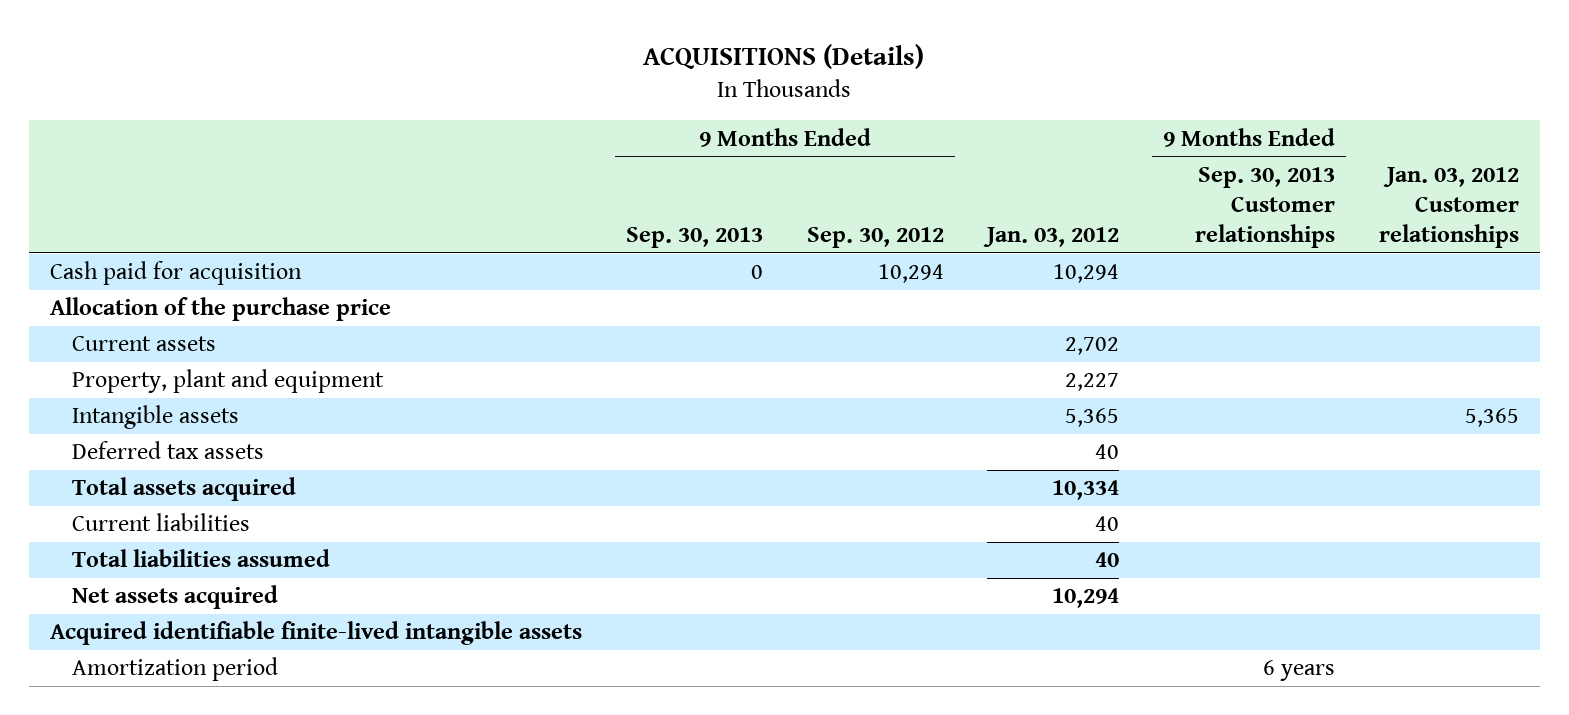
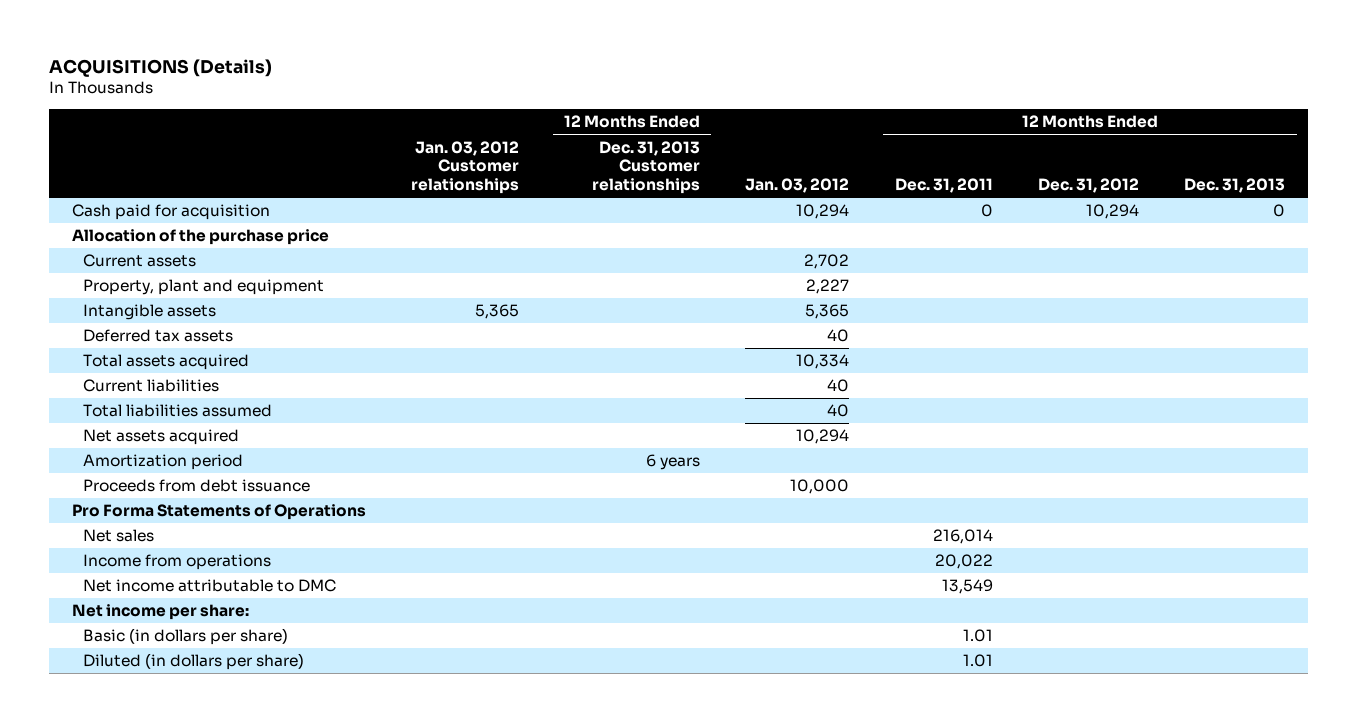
- | 9 Months Ended Sep. 30, 2013 | 9 Months Ended Sep. 30, 2012 | Jan. 03, 2012 | 9 Months Ended Sep. 30, 2013 Customer relationships | Jan. 03, 2012 Customer relationships
+ | Jan. 03, 2012 Customer relationships | 12 Months Ended Dec. 31, 2013 Customer relationships | Jan. 03, 2012 | 12 Months Ended Dec. 31, 2011 | 12 Months Ended Dec. 31, 2012 | 12 Months Ended Dec. 31, 2013
- Acquired identifiable finite-lived intangible assets
+ Proceeds from debt issuance | | | 10,000 | | |
+ Pro Forma Statements of Operations
+ Net sales | | | | 216,014 | |
+ Income from operations | | | | 20,022 | |
+ Net income attributable to DMC | | | | 13,549 | |
+ Net income per share:
+ Basic (in dollars per share) | | | | 1.01 | |
+ Diluted (in dollars per share) | | | | 1.01 | |

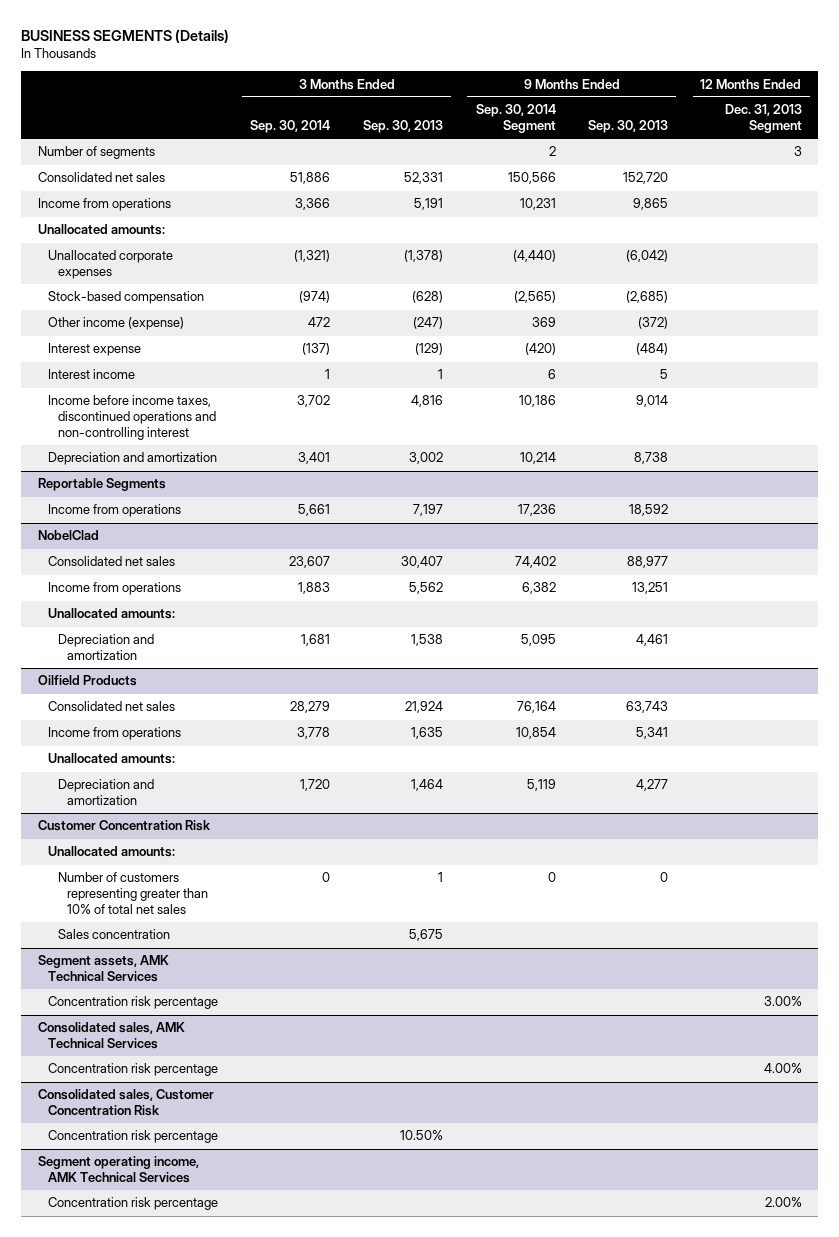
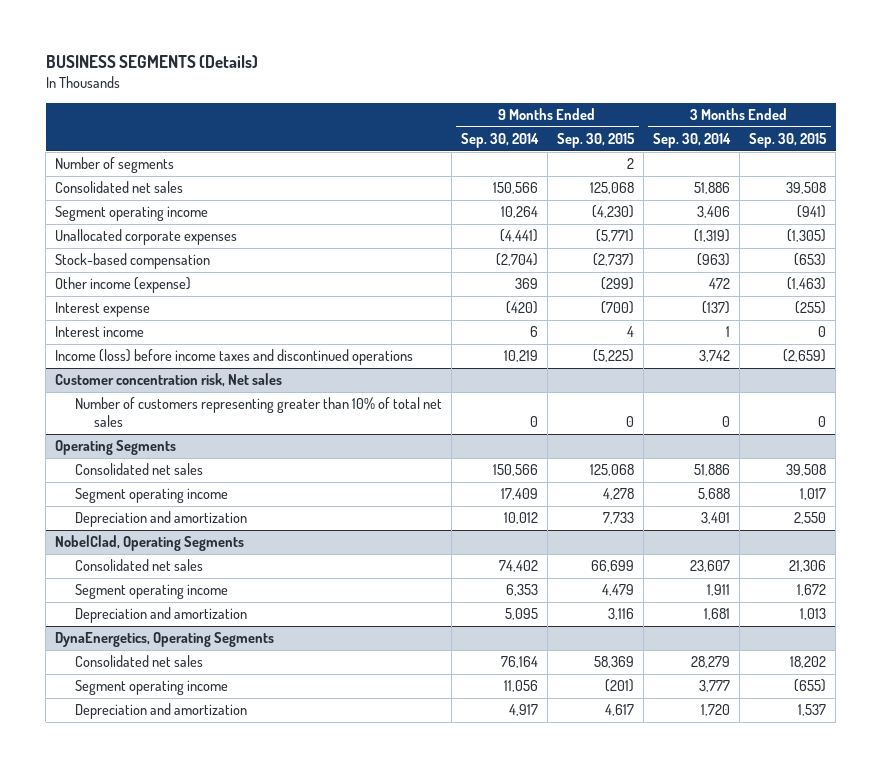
- | 3 Months Ended Sep. 30, 2014 | 3 Months Ended Sep. 30, 2013 | 9 Months Ended Sep. 30, 2014 Segment | 9 Months Ended Sep. 30, 2013 | 12 Months Ended Dec. 31, 2013 Segment
+ | 9 Months Ended Sep. 30, 2014 | 9 Months Ended Sep. 30, 2015 | 3 Months Ended Sep. 30, 2014 | 3 Months Ended Sep. 30, 2015
- Income from operations | 3,366 | 5,191 | 10,231 | 9,865 |
- Unallocated amounts:
- Unallocated corporate expenses | (1,321) | (1,378) | (4,440) | (6,042) |
- Stock-based compensation | (974) | (628) | (2,565) | (2,685) |
+ Segment operating income | 10,264 | (4,230) | 3,406 | (941)
+ Unallocated corporate expenses | (4,441) | (5,771) | (1,319) | (1,305)
+ Stock-based compensation | (2,704) | (2,737) | (963) | (653)
- Income before income taxes, discontinued operations and non-controlling interest | 3,702 | 4,816 | 10,186 | 9,014 |
+ Income (loss) before income taxes and discontinued operations | 10,219 | (5,225) | 3,742 | (2,659)
+ Customer concentration risk, Net sales
+ Number of customers representing greater than 10% of total net sales | 0 | 0 | 0 | 0
+ Operating Segments
+ Consolidated net sales | 150,566 | 125,068 | 51,886 | 39,508
+ Segment operating income | 17,409 | 4,278 | 5,688 | 1,017
- Reportable Segments
- Income from operations | 5,661 | 7,197 | 17,236 | 18,592 |
- NobelClad
+ NobelClad, Operating Segments
- Income from operations | 1,883 | 5,562 | 6,382 | 13,251 |
- Unallocated amounts:
+ Segment operating income | 6,353 | 4,479 | 1,911 | 1,672
- Oilfield Products
+ DynaEnergetics, Operating Segments
- Income from operations | 3,778 | 1,635 | 10,854 | 5,341 |
- Unallocated amounts:
+ Segment operating income | 11,056 | (201) | 3,777 | (655)
- Customer Concentration Risk
- Unallocated amounts:
- Number of customers representing greater than 10% of total net sales | 0 | 1 | 0 | 0 |
- Sales concentration | | 5,675 | | |
- Segment assets, AMK Technical Services
- Concentration risk percentage | | | | | 3.00%
- Consolidated sales, AMK Technical Services
- Concentration risk percentage | | | | | 4.00%
- Consolidated sales, Customer Concentration Risk
- Concentration risk percentage | | 10.50% | | |
- Segment operating income, AMK Technical Services
- Concentration risk percentage | | | | | 2.00%

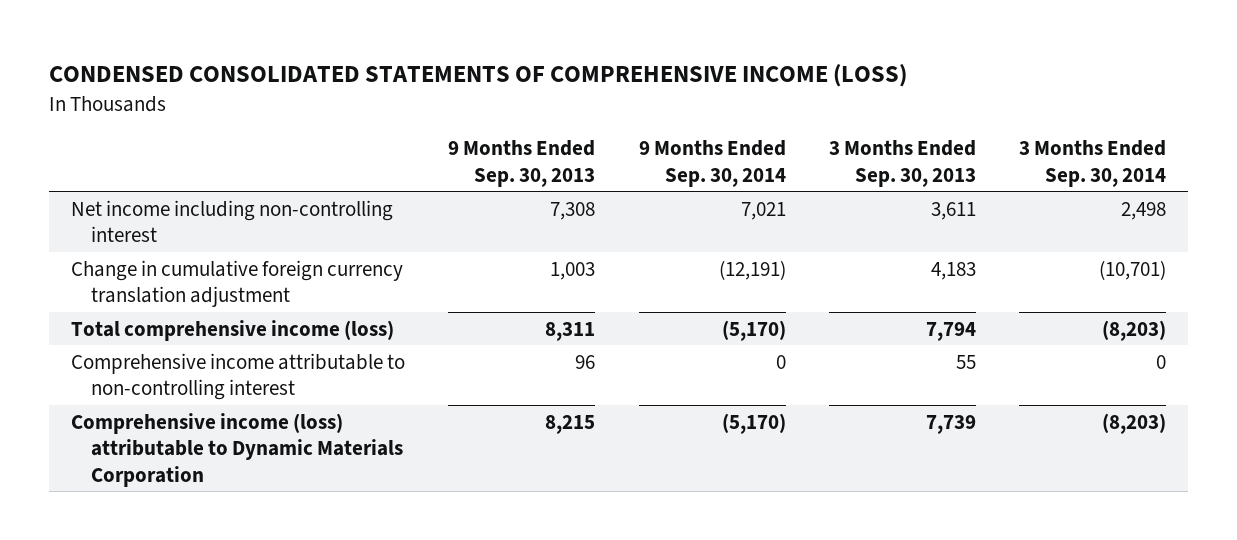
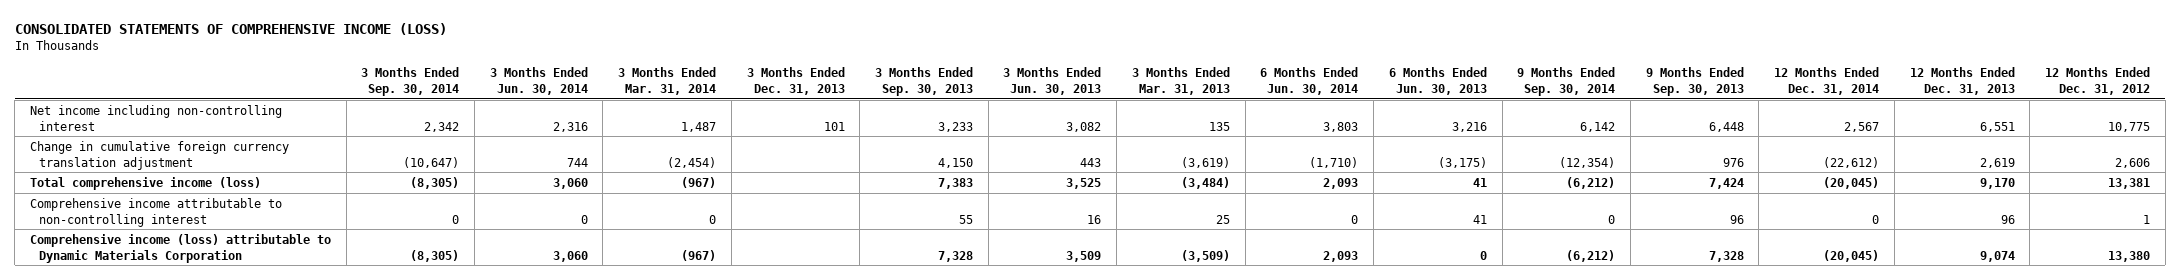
- CONDENSED CONSOLIDATED STATEMENTS OF COMPREHENSIVE INCOME (LOSS)
+ CONSOLIDATED STATEMENTS OF COMPREHENSIVE INCOME (LOSS)
- | 9 Months Ended Sep. 30, 2013 | 9 Months Ended Sep. 30, 2014 | 3 Months Ended Sep. 30, 2013 | 3 Months Ended Sep. 30, 2014
+ | 3 Months Ended Sep. 30, 2014 | 3 Months Ended Jun. 30, 2014 | 3 Months Ended Mar. 31, 2014 | 3 Months Ended Dec. 31, 2013 | 3 Months Ended Sep. 30, 2013 | 3 Months Ended Jun. 30, 2013 | 3 Months Ended Mar. 31, 2013 | 6 Months Ended Jun. 30, 2014 | 6 Months Ended Jun. 30, 2013 | 9 Months Ended Sep. 30, 2014 | 9 Months Ended Sep. 30, 2013 | 12 Months Ended Dec. 31, 2014 | 12 Months Ended Dec. 31, 2013 | 12 Months Ended Dec. 31, 2012
- Net income including non-controlling interest | 7,308 | 7,021 | 3,611 | 2,498
- Change in cumulative foreign currency translation adjustment | 1,003 | (12,191) | 4,183 | (10,701)
- Total comprehensive income (loss) | 8,311 | (5,170) | 7,794 | (8,203)
+ Net income including non-controlling interest | 2,342 | 2,316 | 1,487 | 101 | 3,233 | 3,082 | 135 | 3,803 | 3,216 | 6,142 | 6,448 | 2,567 | 6,551 | 10,775
+ Change in cumulative foreign currency translation adjustment | (10,647) | 744 | (2,454) | | 4,150 | 443 | (3,619) | (1,710) | (3,175) | (12,354) | 976 | (22,612) | 2,619 | 2,606
+ Total comprehensive income (loss) | (8,305) | 3,060 | (967) | | 7,383 | 3,525 | (3,484) | 2,093 | 41 | (6,212) | 7,424 | (20,045) | 9,170 | 13,381
- Comprehensive income (loss) attributable to Dynamic Materials Corporation | 8,215 | (5,170) | 7,739 | (8,203)
+ Comprehensive income (loss) attributable to Dynamic Materials Corporation | (8,305) | 3,060 | (967) | | 7,328 | 3,509 | (3,509) | 2,093 | 0 | (6,212) | 7,328 | (20,045) | 9,074 | 13,380

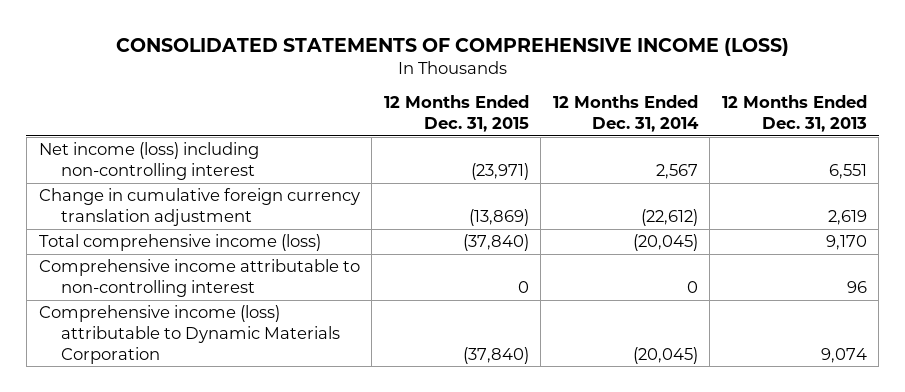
- | 3 Months Ended Sep. 30, 2014 | 3 Months Ended Jun. 30, 2014 | 3 Months Ended Mar. 31, 2014 | 3 Months Ended Dec. 31, 2013 | 3 Months Ended Sep. 30, 2013 | 3 Months Ended Jun. 30, 2013 | 3 Months Ended Mar. 31, 2013 | 6 Months Ended Jun. 30, 2014 | 6 Months Ended Jun. 30, 2013 | 9 Months Ended Sep. 30, 2014 | 9 Months Ended Sep. 30, 2013 | 12 Months Ended Dec. 31, 2014 | 12 Months Ended Dec. 31, 2013 | 12 Months Ended Dec. 31, 2012
+ | 12 Months Ended Dec. 31, 2015 | 12 Months Ended Dec. 31, 2014 | 12 Months Ended Dec. 31, 2013
- Net income including non-controlling interest | 2,342 | 2,316 | 1,487 | 101 | 3,233 | 3,082 | 135 | 3,803 | 3,216 | 6,142 | 6,448 | 2,567 | 6,551 | 10,775
+ Net income (loss) including non-controlling interest | (23,971) | 2,567 | 6,551

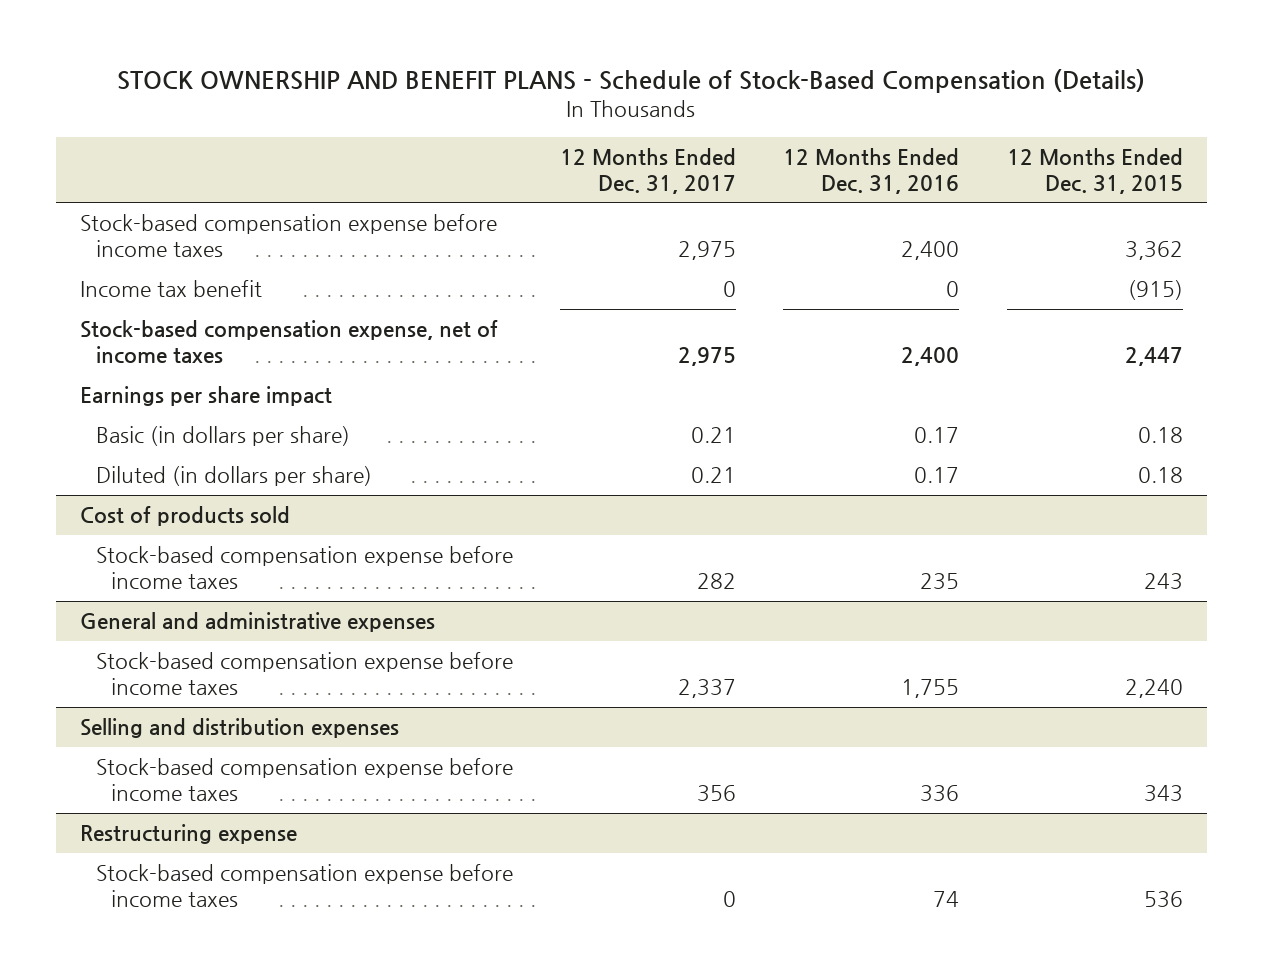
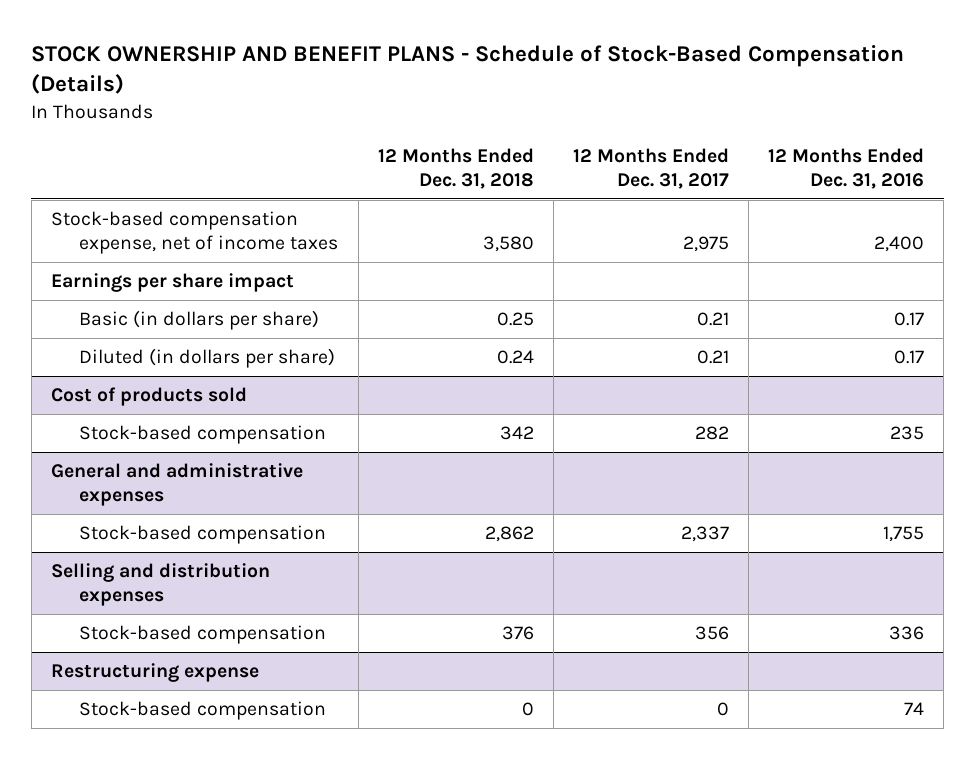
- | 12 Months Ended Dec. 31, 2017 | 12 Months Ended Dec. 31, 2016 | 12 Months Ended Dec. 31, 2015
+ | 12 Months Ended Dec. 31, 2018 | 12 Months Ended Dec. 31, 2017 | 12 Months Ended Dec. 31, 2016
- Stock-based compensation expense before income taxes | 2,975 | 2,400 | 3,362
- Income tax benefit | 0 | 0 | (915)
@ Cost of products sold
- Stock-based compensation expense before income taxes | 282 | 235 | 243
+ Stock-based compensation | 342 | 282 | 235
@ General and administrative expenses
- Stock-based compensation expense before income taxes | 2,337 | 1,755 | 2,240
+ Stock-based compensation | 2,862 | 2,337 | 1,755
@ Selling and distribution expenses
- Stock-based compensation expense before income taxes | 356 | 336 | 343
+ Stock-based compensation | 376 | 356 | 336
@ Restructuring expense
- Stock-based compensation expense before income taxes | 0 | 74 | 536
+ Stock-based compensation | 0 | 0 | 74

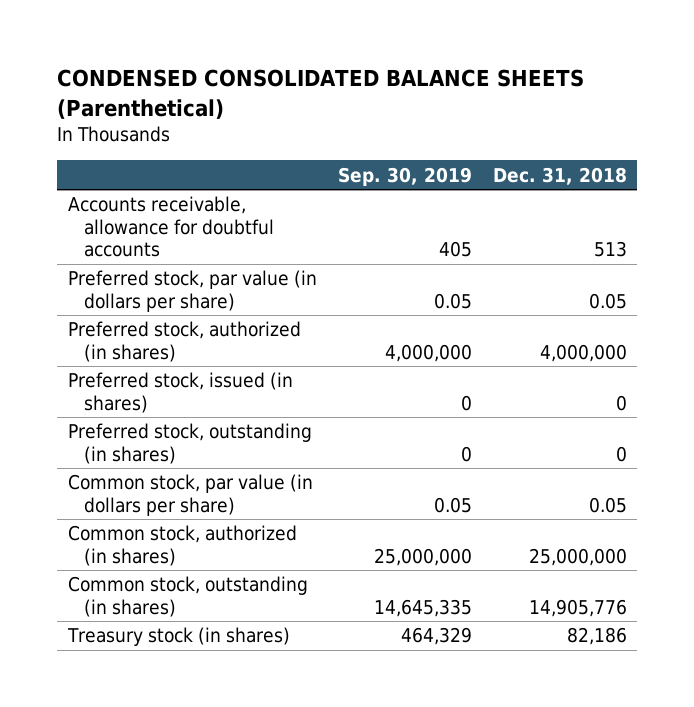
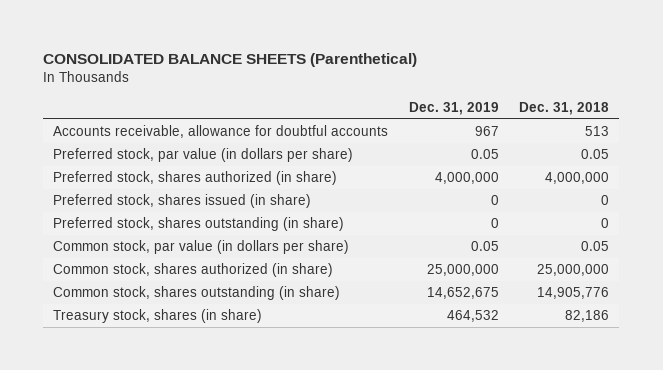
- CONDENSED CONSOLIDATED BALANCE SHEETS (Parenthetical)
+ CONSOLIDATED BALANCE SHEETS (Parenthetical)
- | Sep. 30, 2019 | Dec. 31, 2018
+ | Dec. 31, 2019 | Dec. 31, 2018
- Preferred stock, authorized (in shares) | 4,000,000 | 4,000,000
- Preferred stock, issued (in shares) | 0 | 0
- Preferred stock, outstanding (in shares) | 0 | 0
+ Preferred stock, shares authorized (in share) | 4,000,000 | 4,000,000
+ Preferred stock, shares issued (in share) | 0 | 0
+ Preferred stock, shares outstanding (in share) | 0 | 0
- Common stock, authorized (in shares) | 25,000,000 | 25,000,000
- Common stock, outstanding (in shares) | 14,645,335 | 14,905,776
- Treasury stock (in shares) | 464,329 | 82,186
+ Common stock, shares authorized (in share) | 25,000,000 | 25,000,000
+ Common stock, shares outstanding (in share) | 14,652,675 | 14,905,776
+ Treasury stock, shares (in share) | 464,532 | 82,186

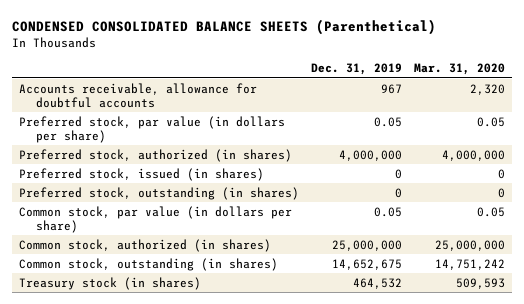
- CONSOLIDATED BALANCE SHEETS (Parenthetical)
+ CONDENSED CONSOLIDATED BALANCE SHEETS (Parenthetical)
- | Dec. 31, 2019 | Dec. 31, 2018
+ | Dec. 31, 2019 | Mar. 31, 2020
- Preferred stock, shares authorized (in share) | 4,000,000 | 4,000,000
- Preferred stock, shares issued (in share) | 0 | 0
- Preferred stock, shares outstanding (in share) | 0 | 0
+ Preferred stock, authorized (in shares) | 4,000,000 | 4,000,000
+ Preferred stock, issued (in shares) | 0 | 0
+ Preferred stock, outstanding (in shares) | 0 | 0
- Common stock, shares authorized (in share) | 25,000,000 | 25,000,000
- Common stock, shares outstanding (in share) | 14,652,675 | 14,905,776
- Treasury stock, shares (in share) | 464,532 | 82,186
+ Common stock, authorized (in shares) | 25,000,000 | 25,000,000
+ Common stock, outstanding (in shares) | 14,652,675 | 14,751,242
+ Treasury stock (in shares) | 464,532 | 509,593

